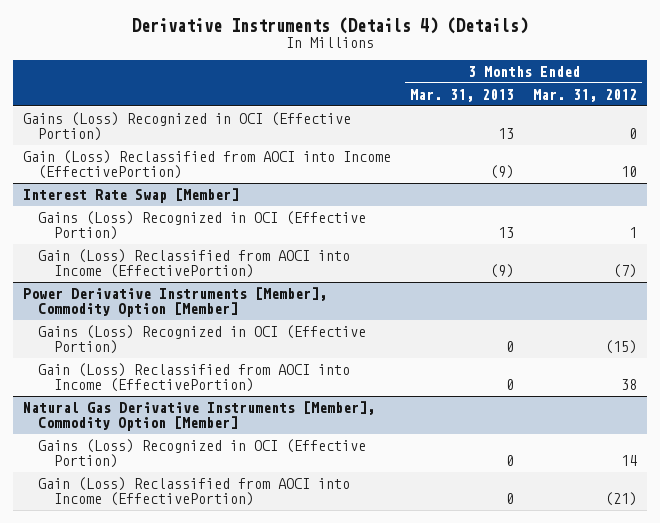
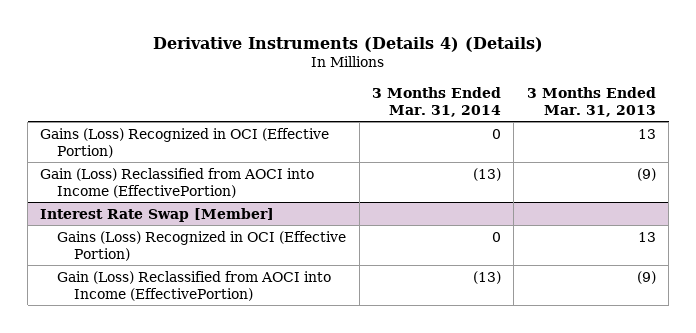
- | 3 Months Ended Mar. 31, 2013 | 3 Months Ended Mar. 31, 2012
+ | 3 Months Ended Mar. 31, 2014 | 3 Months Ended Mar. 31, 2013
- Power Derivative Instruments [Member], Commodity Option [Member]
- Gains (Loss) Recognized in OCI (Effective Portion) | 0 | (15)
- Gain (Loss) Reclassified from AOCI into Income (EffectivePortion) | 0 | 38
- Natural Gas Derivative Instruments [Member], Commodity Option [Member]
- Gains (Loss) Recognized in OCI (Effective Portion) | 0 | 14
- Gain (Loss) Reclassified from AOCI into Income (EffectivePortion) | 0 | (21)

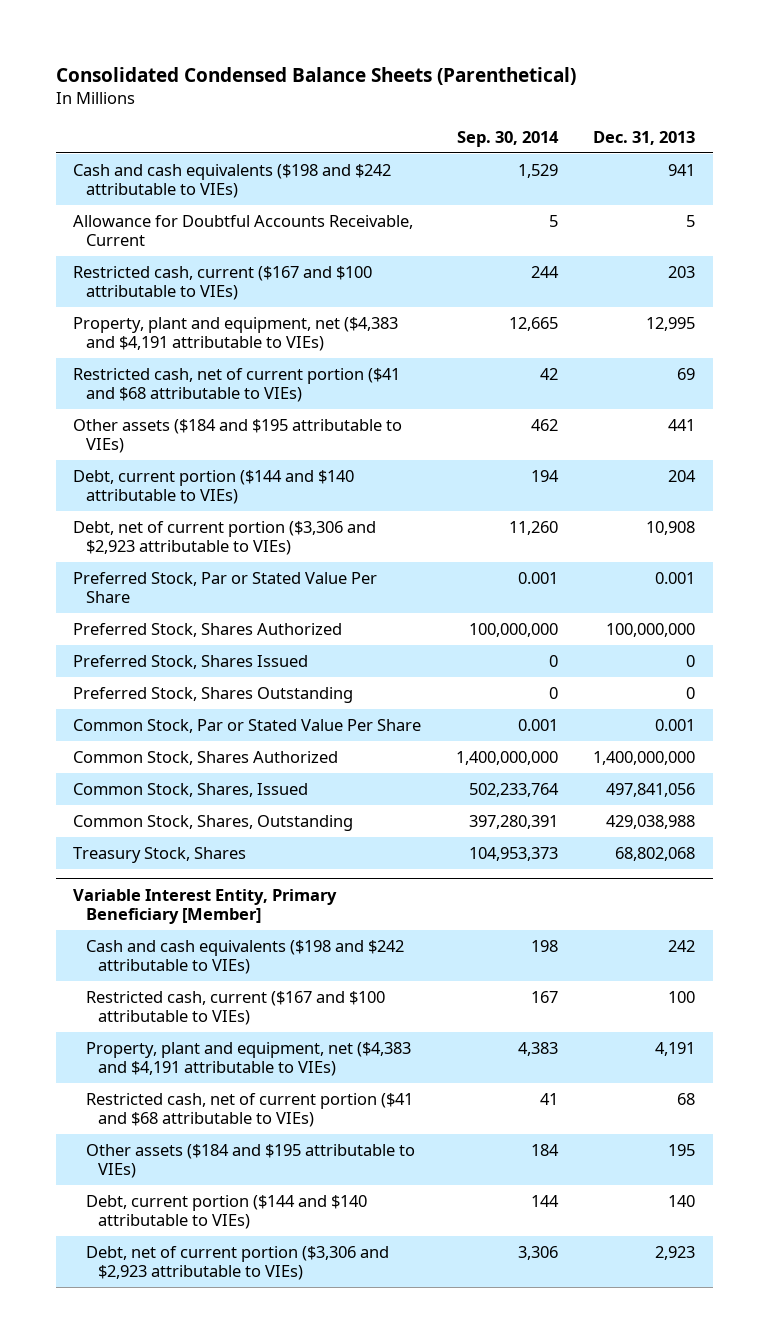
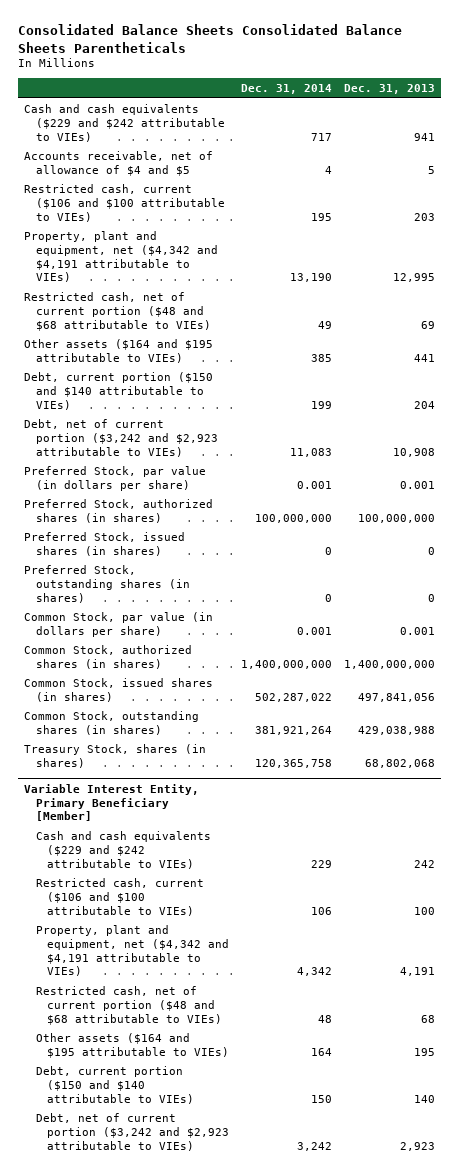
- Consolidated Condensed Balance Sheets (Parenthetical)
+ Consolidated Balance Sheets Consolidated Balance Sheets Parentheticals
- | Sep. 30, 2014 | Dec. 31, 2013
+ | Dec. 31, 2014 | Dec. 31, 2013
- Cash and cash equivalents ($198 and $242 attributable to VIEs) | 1,529 | 941
- Allowance for Doubtful Accounts Receivable, Current | 5 | 5
- Restricted cash, current ($167 and $100 attributable to VIEs) | 244 | 203
- Property, plant and equipment, net ($4,383 and $4,191 attributable to VIEs) | 12,665 | 12,995
- Restricted cash, net of current portion ($41 and $68 attributable to VIEs) | 42 | 69
- Other assets ($184 and $195 attributable to VIEs) | 462 | 441
- Debt, current portion ($144 and $140 attributable to VIEs) | 194 | 204
- Debt, net of current portion ($3,306 and $2,923 attributable to VIEs) | 11,260 | 10,908
- Preferred Stock, Par or Stated Value Per Share | 0.001 | 0.001
- Preferred Stock, Shares Authorized | 100,000,000 | 100,000,000
- Preferred Stock, Shares Issued | 0 | 0
- Preferred Stock, Shares Outstanding | 0 | 0
- Common Stock, Par or Stated Value Per Share | 0.001 | 0.001
- Common Stock, Shares Authorized | 1,400,000,000 | 1,400,000,000
- Common Stock, Shares, Issued | 502,233,764 | 497,841,056
- Common Stock, Shares, Outstanding | 397,280,391 | 429,038,988
- Treasury Stock, Shares | 104,953,373 | 68,802,068
+ Cash and cash equivalents ($229 and $242 attributable to VIEs) | 717 | 941
+ Accounts receivable, net of allowance of $4 and $5 | 4 | 5
+ Restricted cash, current ($106 and $100 attributable to VIEs) | 195 | 203
+ Property, plant and equipment, net ($4,342 and $4,191 attributable to VIEs) | 13,190 | 12,995
+ Restricted cash, net of current portion ($48 and $68 attributable to VIEs) | 49 | 69
+ Other assets ($164 and $195 attributable to VIEs) | 385 | 441
+ Debt, current portion ($150 and $140 attributable to VIEs) | 199 | 204
+ Debt, net of current portion ($3,242 and $2,923 attributable to VIEs) | 11,083 | 10,908
+ Preferred Stock, par value (in dollars per share) | 0.001 | 0.001
+ Preferred Stock, authorized shares (in shares) | 100,000,000 | 100,000,000
+ Preferred Stock, issued shares (in shares) | 0 | 0
+ Preferred Stock, outstanding shares (in shares) | 0 | 0
+ Common Stock, par value (in dollars per share) | 0.001 | 0.001
+ Common Stock, authorized shares (in shares) | 1,400,000,000 | 1,400,000,000
+ Common Stock, issued shares (in shares) | 502,287,022 | 497,841,056
+ Common Stock, outstanding shares (in shares) | 381,921,264 | 429,038,988
+ Treasury Stock, shares (in shares) | 120,365,758 | 68,802,068
@ Variable Interest Entity, Primary Beneficiary [Member]
- Cash and cash equivalents ($198 and $242 attributable to VIEs) | 198 | 242
- Restricted cash, current ($167 and $100 attributable to VIEs) | 167 | 100
- Property, plant and equipment, net ($4,383 and $4,191 attributable to VIEs) | 4,383 | 4,191
- Restricted cash, net of current portion ($41 and $68 attributable to VIEs) | 41 | 68
- Other assets ($184 and $195 attributable to VIEs) | 184 | 195
- Debt, current portion ($144 and $140 attributable to VIEs) | 144 | 140
- Debt, net of current portion ($3,306 and $2,923 attributable to VIEs) | 3,306 | 2,923
+ Cash and cash equivalents ($229 and $242 attributable to VIEs) | 229 | 242
+ Restricted cash, current ($106 and $100 attributable to VIEs) | 106 | 100
+ Property, plant and equipment, net ($4,342 and $4,191 attributable to VIEs) | 4,342 | 4,191
+ Restricted cash, net of current portion ($48 and $68 attributable to VIEs) | 48 | 68
+ Other assets ($164 and $195 attributable to VIEs) | 164 | 195
+ Debt, current portion ($150 and $140 attributable to VIEs) | 150 | 140
+ Debt, net of current portion ($3,242 and $2,923 attributable to VIEs) | 3,242 | 2,923

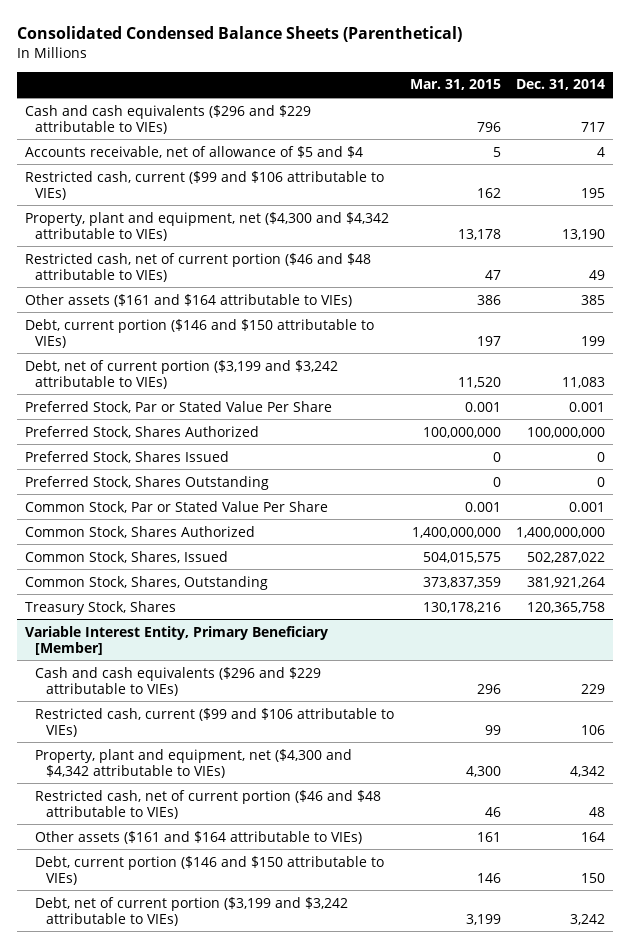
- Consolidated Balance Sheets Consolidated Balance Sheets Parentheticals
+ Consolidated Condensed Balance Sheets (Parenthetical)
- | Dec. 31, 2014 | Dec. 31, 2013
+ | Mar. 31, 2015 | Dec. 31, 2014
- Cash and cash equivalents ($229 and $242 attributable to VIEs) | 717 | 941
- Accounts receivable, net of allowance of $4 and $5 | 4 | 5
- Restricted cash, current ($106 and $100 attributable to VIEs) | 195 | 203
- Property, plant and equipment, net ($4,342 and $4,191 attributable to VIEs) | 13,190 | 12,995
- Restricted cash, net of current portion ($48 and $68 attributable to VIEs) | 49 | 69
- Other assets ($164 and $195 attributable to VIEs) | 385 | 441
- Debt, current portion ($150 and $140 attributable to VIEs) | 199 | 204
- Debt, net of current portion ($3,242 and $2,923 attributable to VIEs) | 11,083 | 10,908
- Preferred Stock, par value (in dollars per share) | 0.001 | 0.001
- Preferred Stock, authorized shares (in shares) | 100,000,000 | 100,000,000
- Preferred Stock, issued shares (in shares) | 0 | 0
- Preferred Stock, outstanding shares (in shares) | 0 | 0
- Common Stock, par value (in dollars per share) | 0.001 | 0.001
- Common Stock, authorized shares (in shares) | 1,400,000,000 | 1,400,000,000
- Common Stock, issued shares (in shares) | 502,287,022 | 497,841,056
- Common Stock, outstanding shares (in shares) | 381,921,264 | 429,038,988
- Treasury Stock, shares (in shares) | 120,365,758 | 68,802,068
+ Cash and cash equivalents ($296 and $229 attributable to VIEs) | 796 | 717
+ Accounts receivable, net of allowance of $5 and $4 | 5 | 4
+ Restricted cash, current ($99 and $106 attributable to VIEs) | 162 | 195
+ Property, plant and equipment, net ($4,300 and $4,342 attributable to VIEs) | 13,178 | 13,190
+ Restricted cash, net of current portion ($46 and $48 attributable to VIEs) | 47 | 49
+ Other assets ($161 and $164 attributable to VIEs) | 386 | 385
+ Debt, current portion ($146 and $150 attributable to VIEs) | 197 | 199
+ Debt, net of current portion ($3,199 and $3,242 attributable to VIEs) | 11,520 | 11,083
+ Preferred Stock, Par or Stated Value Per Share | 0.001 | 0.001
+ Preferred Stock, Shares Authorized | 100,000,000 | 100,000,000
+ Preferred Stock, Shares Issued | 0 | 0
+ Preferred Stock, Shares Outstanding | 0 | 0
+ Common Stock, Par or Stated Value Per Share | 0.001 | 0.001
+ Common Stock, Shares Authorized | 1,400,000,000 | 1,400,000,000
+ Common Stock, Shares, Issued | 504,015,575 | 502,287,022
+ Common Stock, Shares, Outstanding | 373,837,359 | 381,921,264
+ Treasury Stock, Shares | 130,178,216 | 120,365,758
@ Variable Interest Entity, Primary Beneficiary [Member]
- Cash and cash equivalents ($229 and $242 attributable to VIEs) | 229 | 242
- Restricted cash, current ($106 and $100 attributable to VIEs) | 106 | 100
- Property, plant and equipment, net ($4,342 and $4,191 attributable to VIEs) | 4,342 | 4,191
- Restricted cash, net of current portion ($48 and $68 attributable to VIEs) | 48 | 68
- Other assets ($164 and $195 attributable to VIEs) | 164 | 195
- Debt, current portion ($150 and $140 attributable to VIEs) | 150 | 140
- Debt, net of current portion ($3,242 and $2,923 attributable to VIEs) | 3,242 | 2,923
+ Cash and cash equivalents ($296 and $229 attributable to VIEs) | 296 | 229
+ Restricted cash, current ($99 and $106 attributable to VIEs) | 99 | 106
+ Property, plant and equipment, net ($4,300 and $4,342 attributable to VIEs) | 4,300 | 4,342
+ Restricted cash, net of current portion ($46 and $48 attributable to VIEs) | 46 | 48
+ Other assets ($161 and $164 attributable to VIEs) | 161 | 164
+ Debt, current portion ($146 and $150 attributable to VIEs) | 146 | 150
+ Debt, net of current portion ($3,199 and $3,242 attributable to VIEs) | 3,199 | 3,242

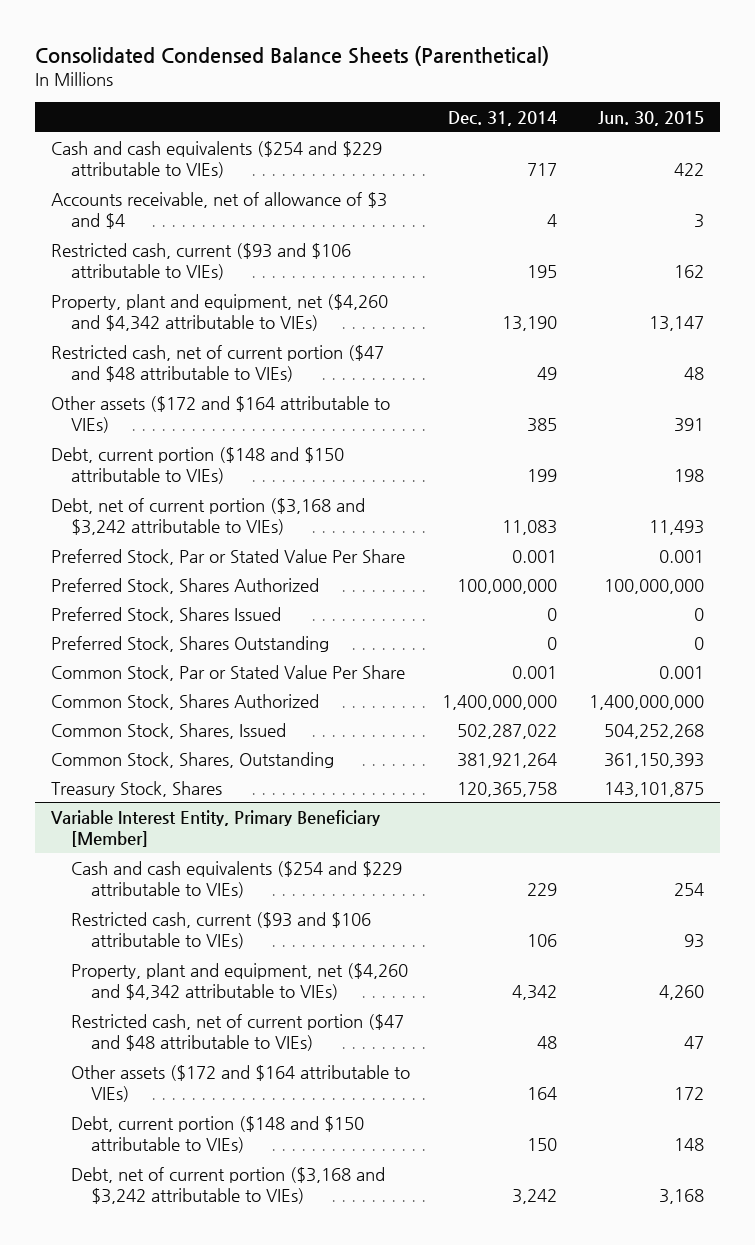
- | Mar. 31, 2015 | Dec. 31, 2014
+ | Dec. 31, 2014 | Jun. 30, 2015
- Cash and cash equivalents ($296 and $229 attributable to VIEs) | 796 | 717
- Accounts receivable, net of allowance of $5 and $4 | 5 | 4
- Restricted cash, current ($99 and $106 attributable to VIEs) | 162 | 195
- Property, plant and equipment, net ($4,300 and $4,342 attributable to VIEs) | 13,178 | 13,190
- Restricted cash, net of current portion ($46 and $48 attributable to VIEs) | 47 | 49
- Other assets ($161 and $164 attributable to VIEs) | 386 | 385
- Debt, current portion ($146 and $150 attributable to VIEs) | 197 | 199
- Debt, net of current portion ($3,199 and $3,242 attributable to VIEs) | 11,520 | 11,083
+ Cash and cash equivalents ($254 and $229 attributable to VIEs) | 717 | 422
+ Accounts receivable, net of allowance of $3 and $4 | 4 | 3
+ Restricted cash, current ($93 and $106 attributable to VIEs) | 195 | 162
+ Property, plant and equipment, net ($4,260 and $4,342 attributable to VIEs) | 13,190 | 13,147
+ Restricted cash, net of current portion ($47 and $48 attributable to VIEs) | 49 | 48
+ Other assets ($172 and $164 attributable to VIEs) | 385 | 391
+ Debt, current portion ($148 and $150 attributable to VIEs) | 199 | 198
+ Debt, net of current portion ($3,168 and $3,242 attributable to VIEs) | 11,083 | 11,493
@ Variable Interest Entity, Primary Beneficiary [Member]
- Cash and cash equivalents ($296 and $229 attributable to VIEs) | 296 | 229
- Restricted cash, current ($99 and $106 attributable to VIEs) | 99 | 106
- Property, plant and equipment, net ($4,300 and $4,342 attributable to VIEs) | 4,300 | 4,342
- Restricted cash, net of current portion ($46 and $48 attributable to VIEs) | 46 | 48
- Other assets ($161 and $164 attributable to VIEs) | 161 | 164
- Debt, current portion ($146 and $150 attributable to VIEs) | 146 | 150
- Debt, net of current portion ($3,199 and $3,242 attributable to VIEs) | 3,199 | 3,242
+ Cash and cash equivalents ($254 and $229 attributable to VIEs) | 229 | 254
+ Restricted cash, current ($93 and $106 attributable to VIEs) | 106 | 93
+ Property, plant and equipment, net ($4,260 and $4,342 attributable to VIEs) | 4,342 | 4,260
+ Restricted cash, net of current portion ($47 and $48 attributable to VIEs) | 48 | 47
+ Other assets ($172 and $164 attributable to VIEs) | 164 | 172
+ Debt, current portion ($148 and $150 attributable to VIEs) | 150 | 148
+ Debt, net of current portion ($3,168 and $3,242 attributable to VIEs) | 3,242 | 3,168

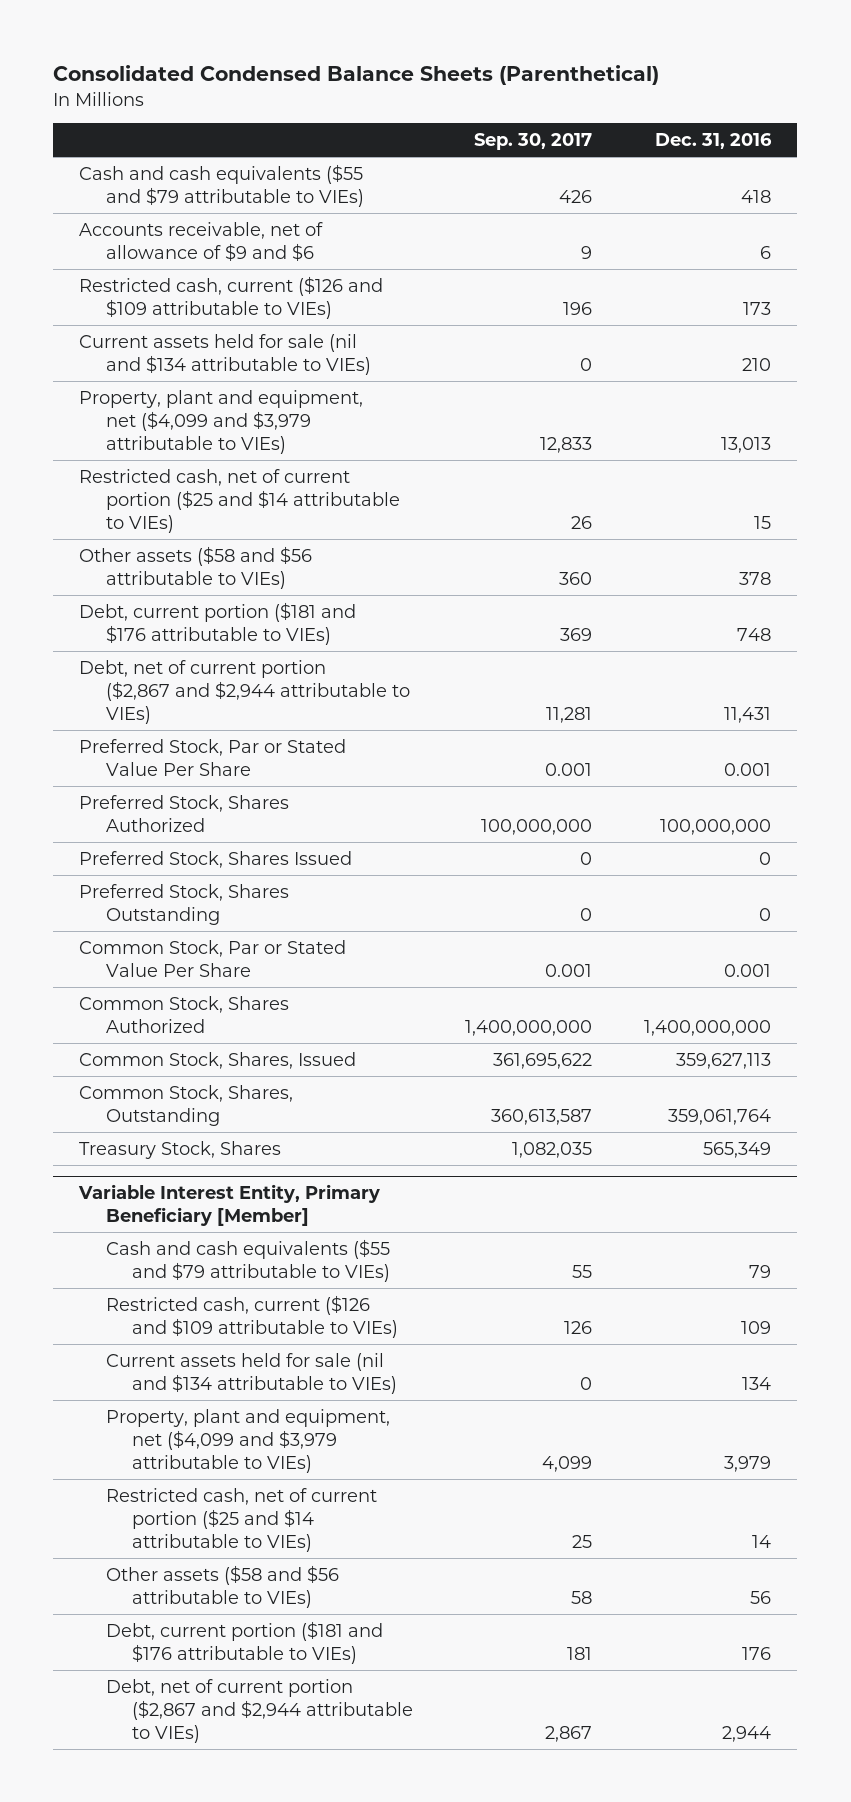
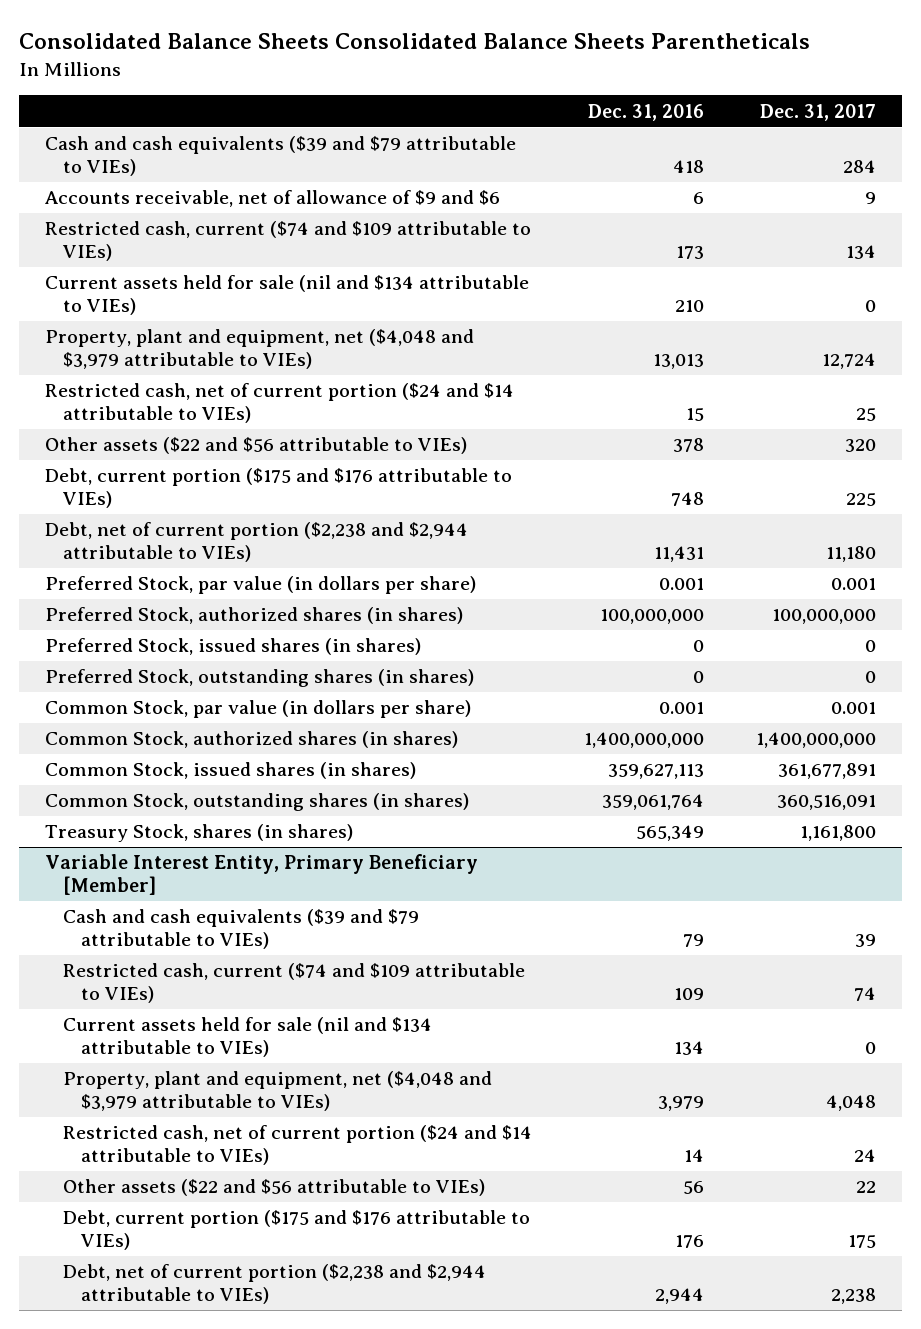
- Consolidated Condensed Balance Sheets (Parenthetical)
+ Consolidated Balance Sheets Consolidated Balance Sheets Parentheticals
- | Sep. 30, 2017 | Dec. 31, 2016
+ | Dec. 31, 2016 | Dec. 31, 2017
- Cash and cash equivalents ($55 and $79 attributable to VIEs) | 426 | 418
+ Cash and cash equivalents ($39 and $79 attributable to VIEs) | 418 | 284
- Restricted cash, current ($126 and $109 attributable to VIEs) | 196 | 173
+ Restricted cash, current ($74 and $109 attributable to VIEs) | 173 | 134
- Property, plant and equipment, net ($4,099 and $3,979 attributable to VIEs) | 12,833 | 13,013
- Restricted cash, net of current portion ($25 and $14 attributable to VIEs) | 26 | 15
- Other assets ($58 and $56 attributable to VIEs) | 360 | 378
- Debt, current portion ($181 and $176 attributable to VIEs) | 369 | 748
- Debt, net of current portion ($2,867 and $2,944 attributable to VIEs) | 11,281 | 11,431
- Preferred Stock, Par or Stated Value Per Share | 0.001 | 0.001
- Preferred Stock, Shares Authorized | 100,000,000 | 100,000,000
- Preferred Stock, Shares Issued | 0 | 0
- Preferred Stock, Shares Outstanding | 0 | 0
- Common Stock, Par or Stated Value Per Share | 0.001 | 0.001
- Common Stock, Shares Authorized | 1,400,000,000 | 1,400,000,000
- Common Stock, Shares, Issued | 361,695,622 | 359,627,113
- Common Stock, Shares, Outstanding | 360,613,587 | 359,061,764
- Treasury Stock, Shares | 1,082,035 | 565,349
+ Property, plant and equipment, net ($4,048 and $3,979 attributable to VIEs) | 13,013 | 12,724
+ Restricted cash, net of current portion ($24 and $14 attributable to VIEs) | 15 | 25
+ Other assets ($22 and $56 attributable to VIEs) | 378 | 320
+ Debt, current portion ($175 and $176 attributable to VIEs) | 748 | 225
+ Debt, net of current portion ($2,238 and $2,944 attributable to VIEs) | 11,431 | 11,180
+ Preferred Stock, par value (in dollars per share) | 0.001 | 0.001
+ Preferred Stock, authorized shares (in shares) | 100,000,000 | 100,000,000
+ Preferred Stock, issued shares (in shares) | 0 | 0
+ Preferred Stock, outstanding shares (in shares) | 0 | 0
+ Common Stock, par value (in dollars per share) | 0.001 | 0.001
+ Common Stock, authorized shares (in shares) | 1,400,000,000 | 1,400,000,000
+ Common Stock, issued shares (in shares) | 359,627,113 | 361,677,891
+ Common Stock, outstanding shares (in shares) | 359,061,764 | 360,516,091
+ Treasury Stock, shares (in shares) | 565,349 | 1,161,800
@ Variable Interest Entity, Primary Beneficiary [Member]
- Cash and cash equivalents ($55 and $79 attributable to VIEs) | 55 | 79
- Restricted cash, current ($126 and $109 attributable to VIEs) | 126 | 109
+ Cash and cash equivalents ($39 and $79 attributable to VIEs) | 79 | 39
+ Restricted cash, current ($74 and $109 attributable to VIEs) | 109 | 74
- Property, plant and equipment, net ($4,099 and $3,979 attributable to VIEs) | 4,099 | 3,979
- Restricted cash, net of current portion ($25 and $14 attributable to VIEs) | 25 | 14
- Other assets ($58 and $56 attributable to VIEs) | 58 | 56
- Debt, current portion ($181 and $176 attributable to VIEs) | 181 | 176
- Debt, net of current portion ($2,867 and $2,944 attributable to VIEs) | 2,867 | 2,944
+ Property, plant and equipment, net ($4,048 and $3,979 attributable to VIEs) | 3,979 | 4,048
+ Restricted cash, net of current portion ($24 and $14 attributable to VIEs) | 14 | 24
+ Other assets ($22 and $56 attributable to VIEs) | 56 | 22
+ Debt, current portion ($175 and $176 attributable to VIEs) | 176 | 175
+ Debt, net of current portion ($2,238 and $2,944 attributable to VIEs) | 2,944 | 2,238

